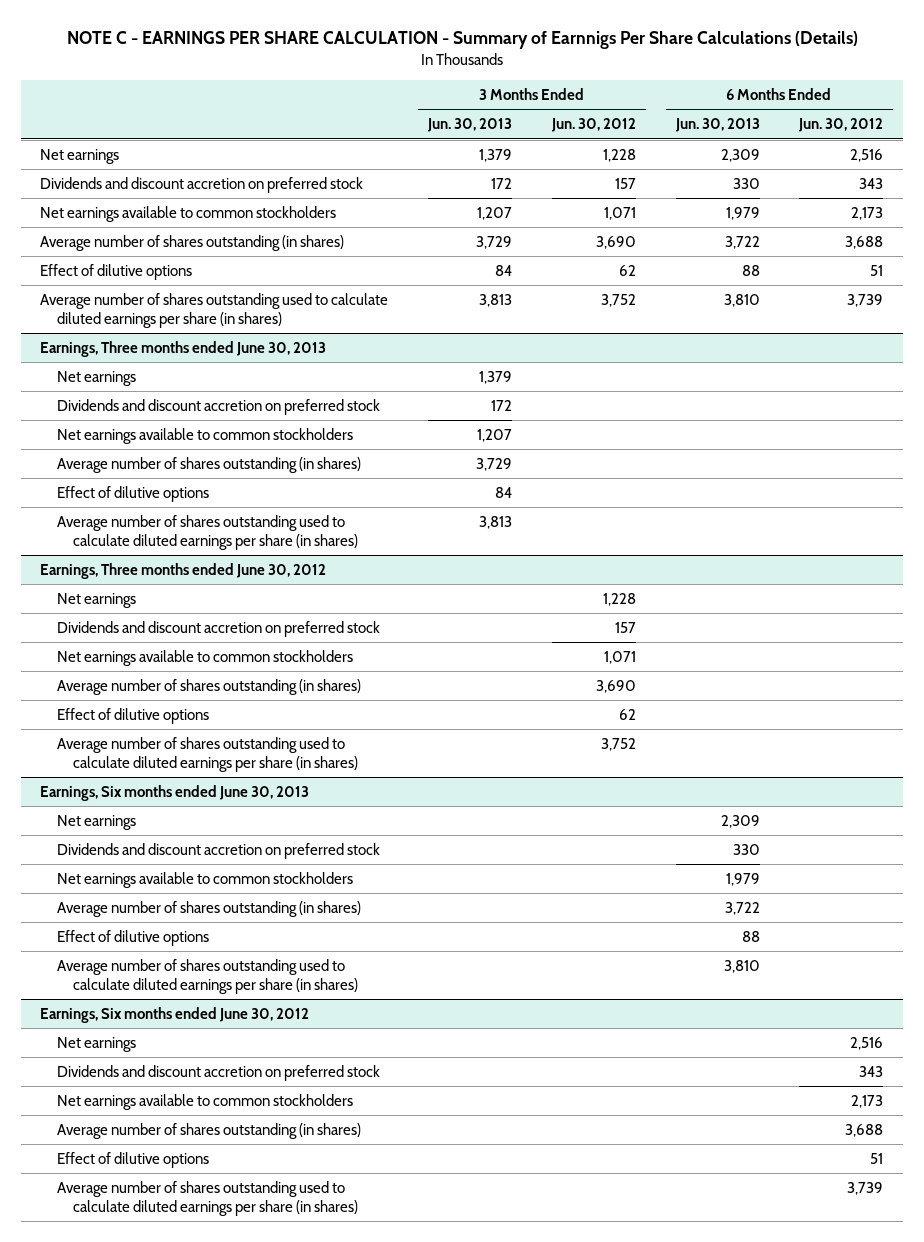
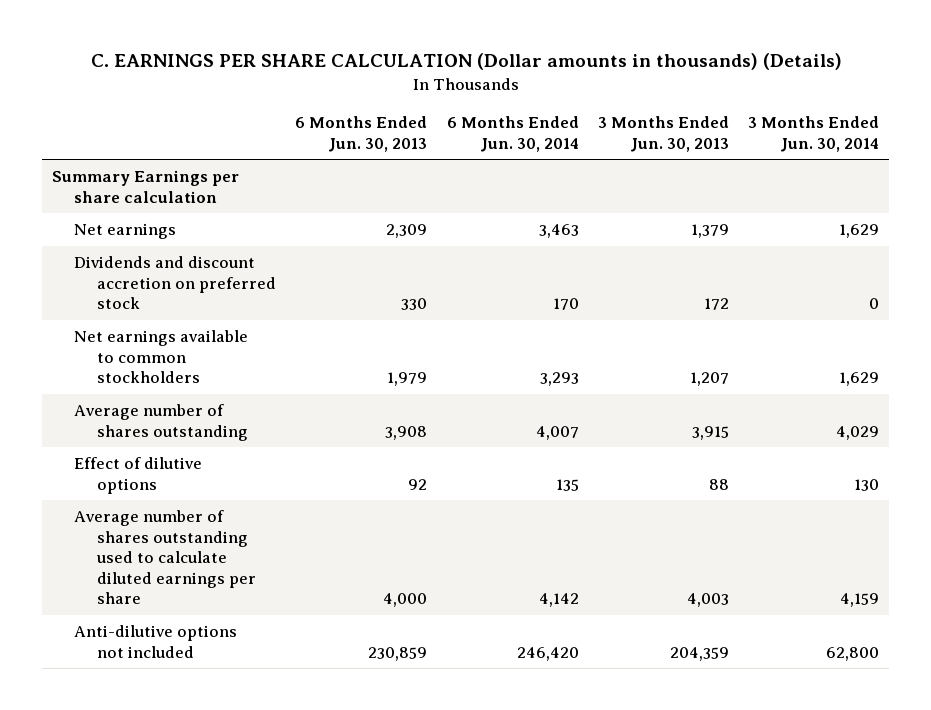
- NOTE C - EARNINGS PER SHARE CALCULATION - Summary of Earnnigs Per Share Calculations (Details)
+ C. EARNINGS PER SHARE CALCULATION (Dollar amounts in thousands) (Details)
- | 3 Months Ended Jun. 30, 2013 | 3 Months Ended Jun. 30, 2012 | 6 Months Ended Jun. 30, 2013 | 6 Months Ended Jun. 30, 2012
+ | 6 Months Ended Jun. 30, 2013 | 6 Months Ended Jun. 30, 2014 | 3 Months Ended Jun. 30, 2013 | 3 Months Ended Jun. 30, 2014
+ Summary Earnings per share calculation
- Average number of shares outstanding (in shares) | 3,729 | 3,690 | 3,722 | 3,688
- Effect of dilutive options | 84 | 62 | 88 | 51
- Average number of shares outstanding used to calculate diluted earnings per share (in shares) | 3,813 | 3,752 | 3,810 | 3,739
- Earnings, Three months ended June 30, 2013
- Net earnings | 1,379 | | |
- Dividends and discount accretion on preferred stock | 172 | | |
- Net earnings available to common stockholders | 1,207 | | |
- Average number of shares outstanding (in shares) | 3,729 | | |
- Effect of dilutive options | 84 | | |
- Average number of shares outstanding used to calculate diluted earnings per share (in shares) | 3,813 | | |
- Earnings, Three months ended June 30, 2012
- Net earnings | | 1,228 | |
- Dividends and discount accretion on preferred stock | | 157 | |
- Net earnings available to common stockholders | | 1,071 | |
- Average number of shares outstanding (in shares) | | 3,690 | |
- Effect of dilutive options | | 62 | |
- Average number of shares outstanding used to calculate diluted earnings per share (in shares) | | 3,752 | |
- Earnings, Six months ended June 30, 2013
- Net earnings | | | 2,309 |
- Dividends and discount accretion on preferred stock | | | 330 |
- Net earnings available to common stockholders | | | 1,979 |
- Average number of shares outstanding (in shares) | | | 3,722 |
- Effect of dilutive options | | | 88 |
- Average number of shares outstanding used to calculate diluted earnings per share (in shares) | | | 3,810 |
- Earnings, Six months ended June 30, 2012
- Net earnings | | | | 2,516
- Dividends and discount accretion on preferred stock | | | | 343
- Net earnings available to common stockholders | | | | 2,173
- Average number of shares outstanding (in shares) | | | | 3,688
- Effect of dilutive options | | | | 51
- Average number of shares outstanding used to calculate diluted earnings per share (in shares) | | | | 3,739
+ Average number of shares outstanding | 3,908 | 4,007 | 3,915 | 4,029
+ Effect of dilutive options | 92 | 135 | 88 | 130
+ Average number of shares outstanding used to calculate diluted earnings per share | 4,000 | 4,142 | 4,003 | 4,159
+ Anti-dilutive options not included | 230,859 | 246,420 | 204,359 | 62,800

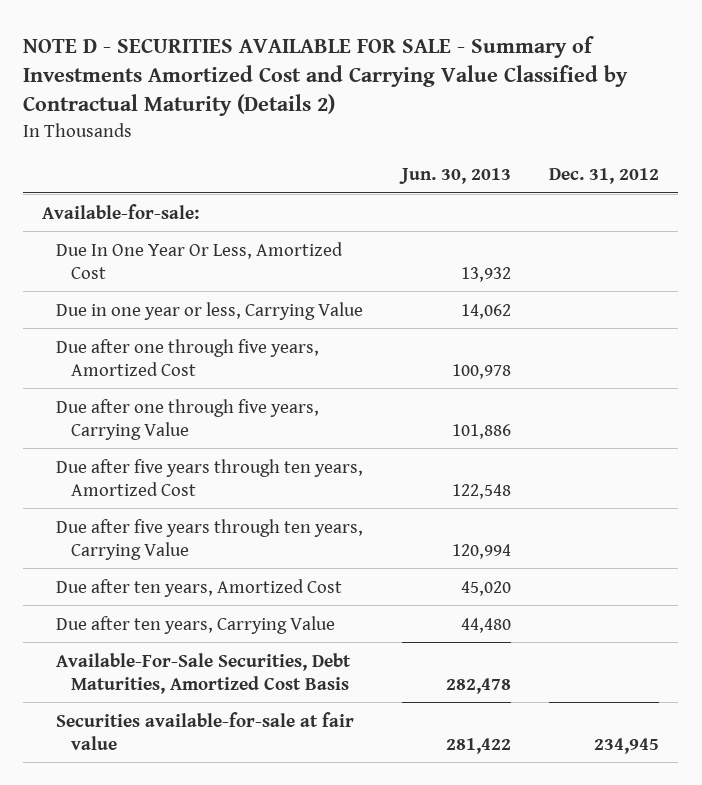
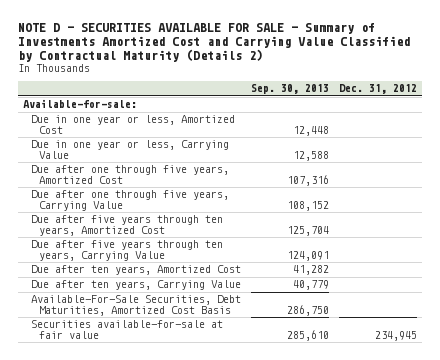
- | Jun. 30, 2013 | Dec. 31, 2012
+ | Sep. 30, 2013 | Dec. 31, 2012
- Due In One Year Or Less, Amortized Cost | 13,932 |
+ Due in one year or less, Amortized Cost | 12,448 |

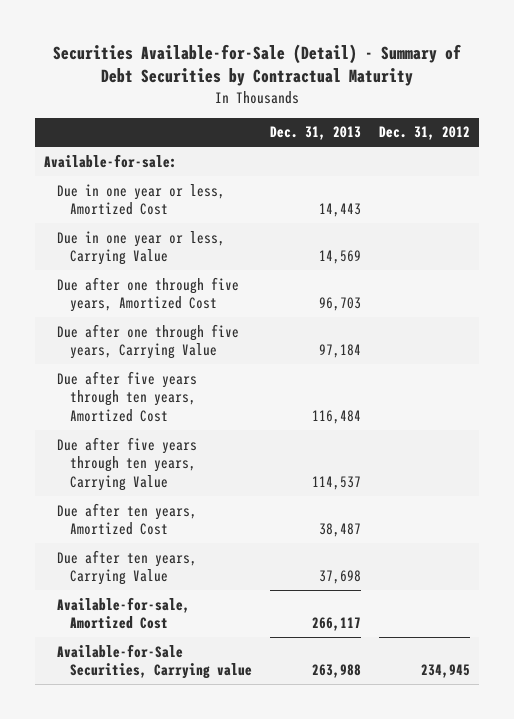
- NOTE D - SECURITIES AVAILABLE FOR SALE - Summary of Investments Amortized Cost and Carrying Value Classified by Contractual Maturity (Details 2)
+ Securities Available-for-Sale (Detail) - Summary of Debt Securities by Contractual Maturity
- | Sep. 30, 2013 | Dec. 31, 2012
+ | Dec. 31, 2013 | Dec. 31, 2012
- Available-For-Sale Securities, Debt Maturities, Amortized Cost Basis | 286,750 |
- Securities available-for-sale at fair value | 285,610 | 234,945
+ Available-for-sale, Amortized Cost | 266,117 |
+ Available-for-Sale Securities, Carrying value | 263,988 | 234,945

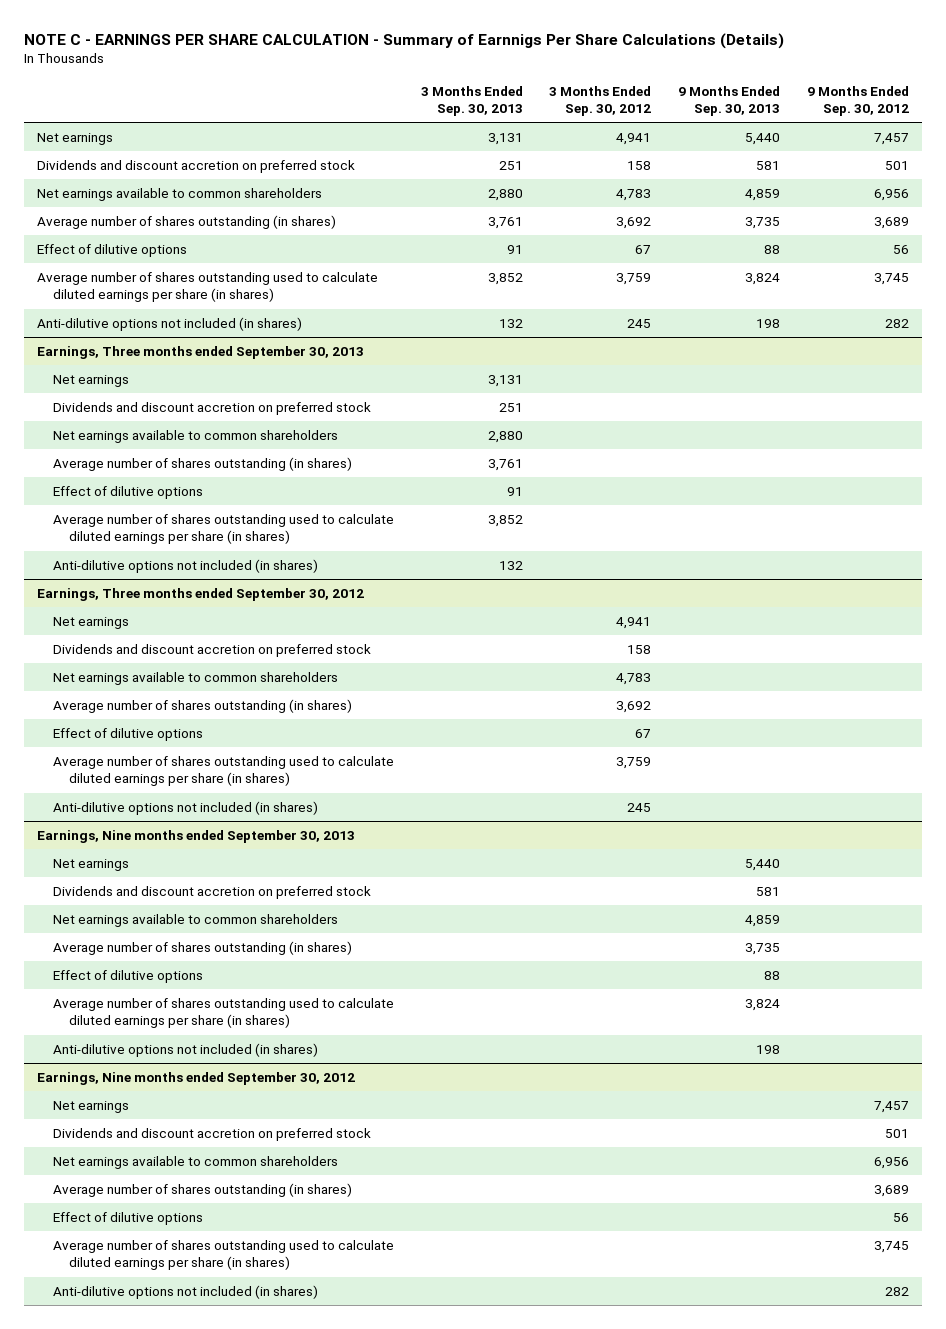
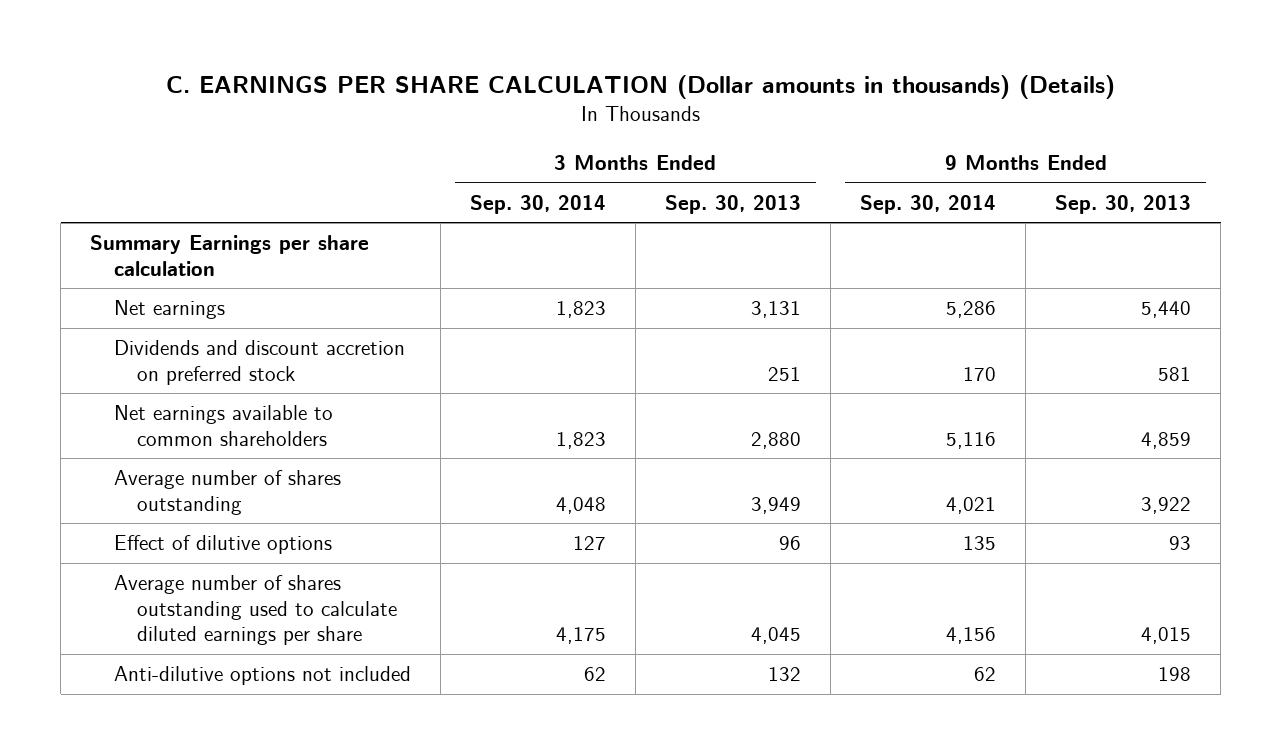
- NOTE C - EARNINGS PER SHARE CALCULATION - Summary of Earnnigs Per Share Calculations (Details)
+ C. EARNINGS PER SHARE CALCULATION (Dollar amounts in thousands) (Details)
- | 3 Months Ended Sep. 30, 2013 | 3 Months Ended Sep. 30, 2012 | 9 Months Ended Sep. 30, 2013 | 9 Months Ended Sep. 30, 2012
+ | 3 Months Ended Sep. 30, 2014 | 3 Months Ended Sep. 30, 2013 | 9 Months Ended Sep. 30, 2014 | 9 Months Ended Sep. 30, 2013
+ Summary Earnings per share calculation
- Average number of shares outstanding (in shares) | 3,761 | 3,692 | 3,735 | 3,689
- Effect of dilutive options | 91 | 67 | 88 | 56
- Average number of shares outstanding used to calculate diluted earnings per share (in shares) | 3,852 | 3,759 | 3,824 | 3,745
- Anti-dilutive options not included (in shares) | 132 | 245 | 198 | 282
- Earnings, Three months ended September 30, 2013
- Net earnings | 3,131 | | |
- Dividends and discount accretion on preferred stock | 251 | | |
- Net earnings available to common shareholders | 2,880 | | |
- Average number of shares outstanding (in shares) | 3,761 | | |
- Effect of dilutive options | 91 | | |
- Average number of shares outstanding used to calculate diluted earnings per share (in shares) | 3,852 | | |
- Anti-dilutive options not included (in shares) | 132 | | |
- Earnings, Three months ended September 30, 2012
- Net earnings | | 4,941 | |
- Dividends and discount accretion on preferred stock | | 158 | |
- Net earnings available to common shareholders | | 4,783 | |
- Average number of shares outstanding (in shares) | | 3,692 | |
- Effect of dilutive options | | 67 | |
- Average number of shares outstanding used to calculate diluted earnings per share (in shares) | | 3,759 | |
- Anti-dilutive options not included (in shares) | | 245 | |
- Earnings, Nine months ended September 30, 2013
- Net earnings | | | 5,440 |
- Dividends and discount accretion on preferred stock | | | 581 |
- Net earnings available to common shareholders | | | 4,859 |
- Average number of shares outstanding (in shares) | | | 3,735 |
- Effect of dilutive options | | | 88 |
- Average number of shares outstanding used to calculate diluted earnings per share (in shares) | | | 3,824 |
- Anti-dilutive options not included (in shares) | | | 198 |
- Earnings, Nine months ended September 30, 2012
- Net earnings | | | | 7,457
- Dividends and discount accretion on preferred stock | | | | 501
- Net earnings available to common shareholders | | | | 6,956
- Average number of shares outstanding (in shares) | | | | 3,689
- Effect of dilutive options | | | | 56
- Average number of shares outstanding used to calculate diluted earnings per share (in shares) | | | | 3,745
- Anti-dilutive options not included (in shares) | | | | 282
+ Average number of shares outstanding | 4,048 | 3,949 | 4,021 | 3,922
+ Effect of dilutive options | 127 | 96 | 135 | 93
+ Average number of shares outstanding used to calculate diluted earnings per share | 4,175 | 4,045 | 4,156 | 4,015
+ Anti-dilutive options not included | 62 | 132 | 62 | 198

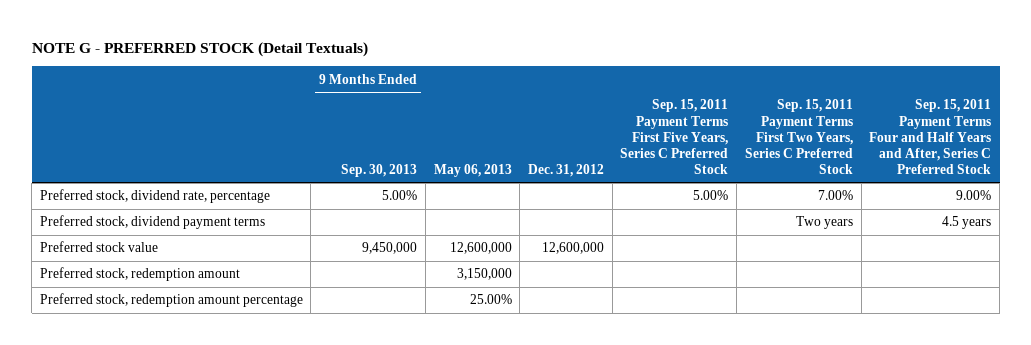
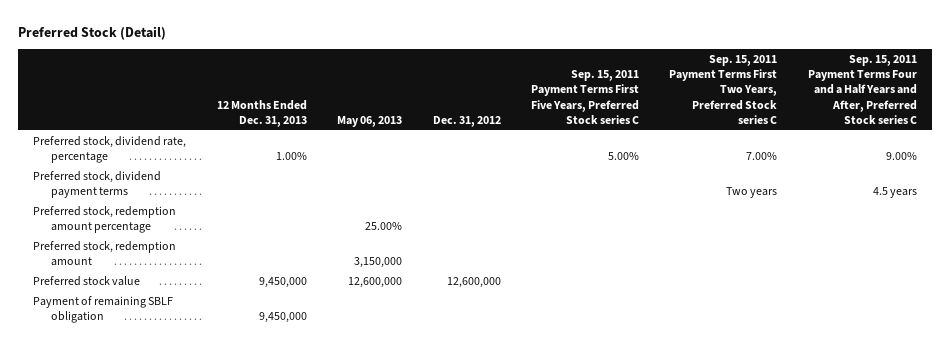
- NOTE G - PREFERRED STOCK (Detail Textuals)
+ Preferred Stock (Detail)
- | 9 Months Ended Sep. 30, 2013 | May 06, 2013 | Dec. 31, 2012 | Sep. 15, 2011 Payment Terms First Five Years, Series C Preferred Stock | Sep. 15, 2011 Payment Terms First Two Years, Series C Preferred Stock | Sep. 15, 2011 Payment Terms Four and Half Years and After, Series C Preferred Stock
+ | 12 Months Ended Dec. 31, 2013 | May 06, 2013 | Dec. 31, 2012 | Sep. 15, 2011 Payment Terms First Five Years, Preferred Stock series C | Sep. 15, 2011 Payment Terms First Two Years, Preferred Stock series C | Sep. 15, 2011 Payment Terms Four and a Half Years and After, Preferred Stock series C
moved down: Preferred stock, redemption amount | | 3,150,000 | | | |
moved down: Preferred stock value | 9,450,000 | 12,600,000 | 12,600,000 | | |
+ Payment of remaining SBLF obligation | 9,450,000 | | | | |

